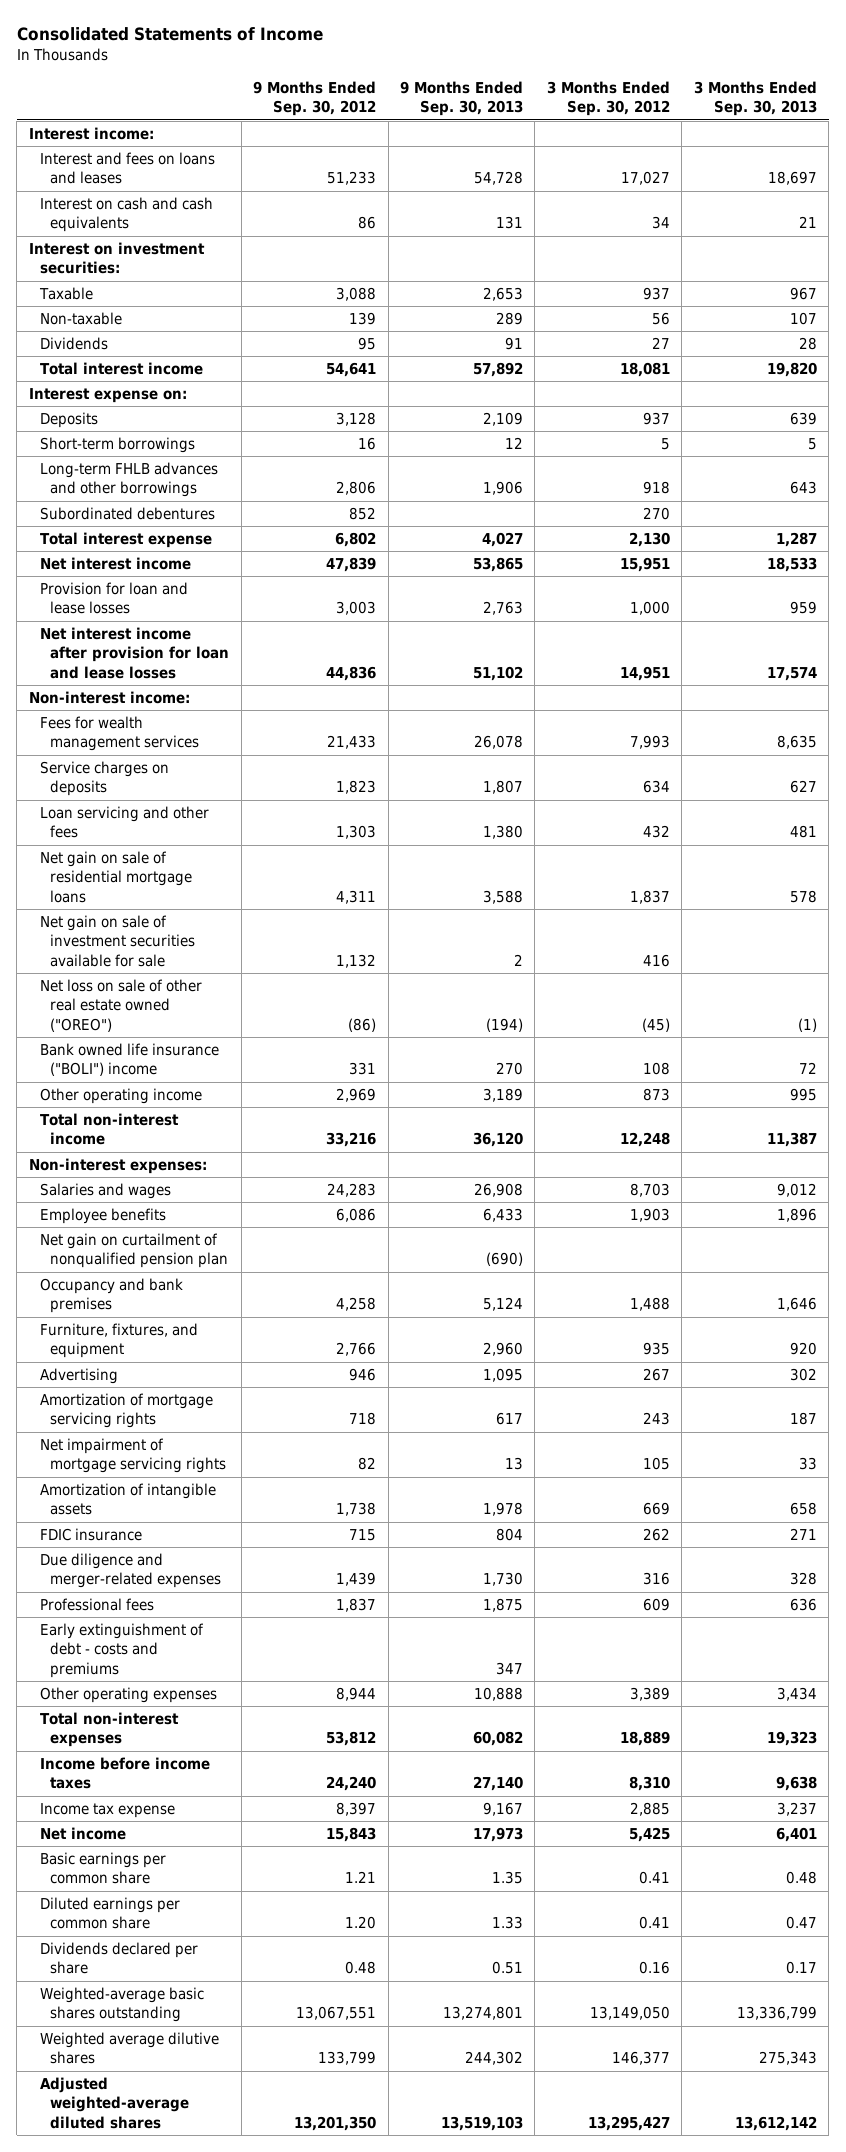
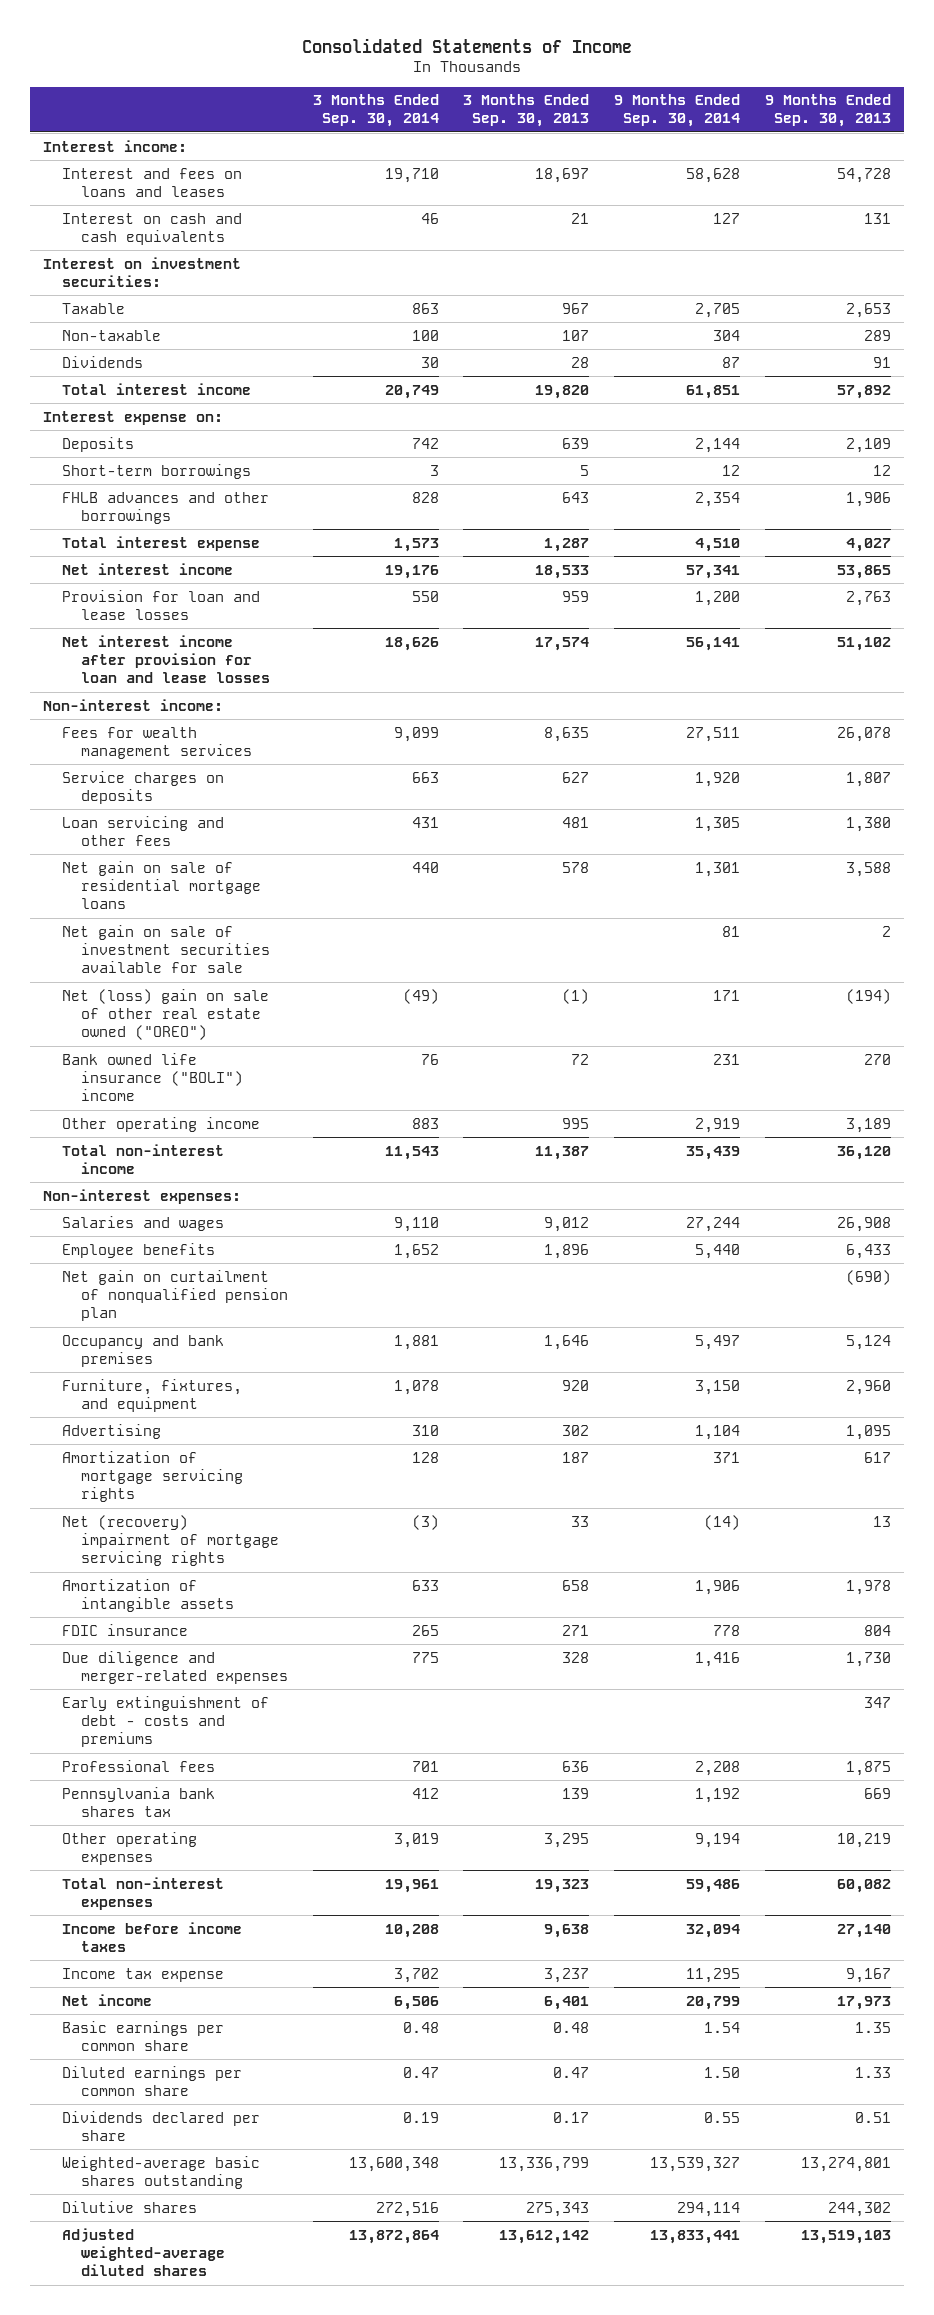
- | 9 Months Ended Sep. 30, 2012 | 9 Months Ended Sep. 30, 2013 | 3 Months Ended Sep. 30, 2012 | 3 Months Ended Sep. 30, 2013
+ | 3 Months Ended Sep. 30, 2014 | 3 Months Ended Sep. 30, 2013 | 9 Months Ended Sep. 30, 2014 | 9 Months Ended Sep. 30, 2013
- Long-term FHLB advances and other borrowings | 2,806 | 1,906 | 918 | 643
- Subordinated debentures | 852 | | 270 |
+ FHLB advances and other borrowings | 828 | 643 | 2,354 | 1,906
- Net loss on sale of other real estate owned ("OREO") | (86) | (194) | (45) | (1)
+ Net (loss) gain on sale of other real estate owned ("OREO") | (49) | (1) | 171 | (194)
- Net impairment of mortgage servicing rights | 82 | 13 | 105 | 33
+ Net (recovery) impairment of mortgage servicing rights | (3) | 33 | (14) | 13
- Other operating expenses | 8,944 | 10,888 | 3,389 | 3,434
moved down: Professional fees | 701 | 636 | 2,208 | 1,875
+ Pennsylvania bank shares tax | 412 | 139 | 1,192 | 669
+ Other operating expenses | 3,019 | 3,295 | 9,194 | 10,219
- Weighted average dilutive shares | 133,799 | 244,302 | 146,377 | 275,343
+ Dilutive shares | 272,516 | 275,343 | 294,114 | 244,302

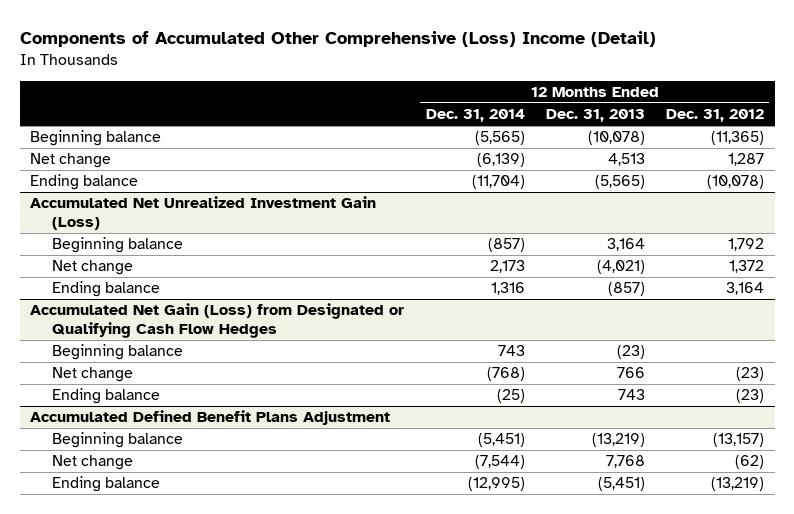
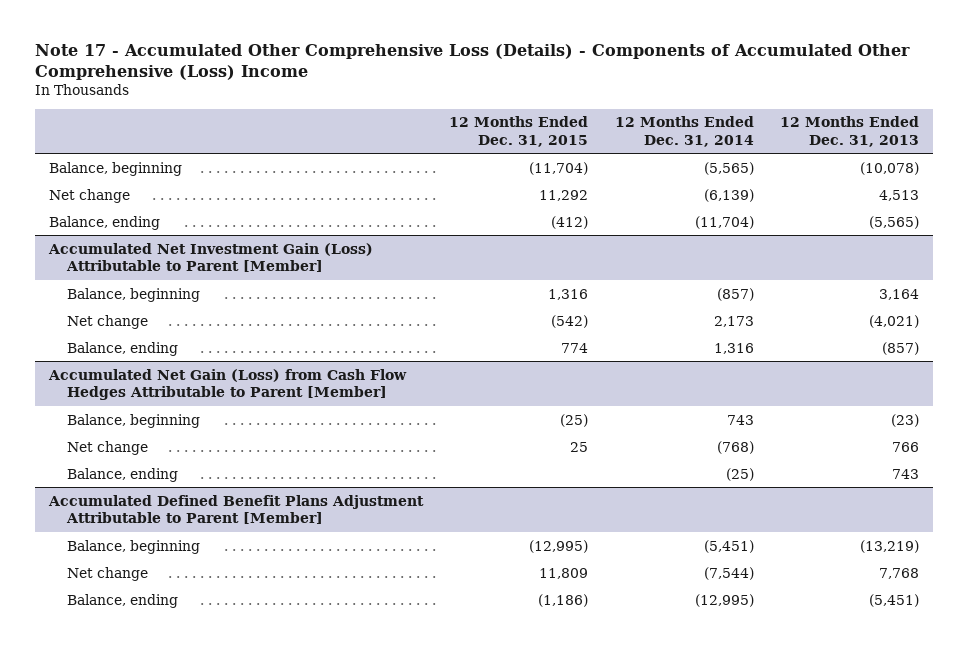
- Components of Accumulated Other Comprehensive (Loss) Income (Detail)
+ Note 17 - Accumulated Other Comprehensive Loss (Details) - Components of Accumulated Other Comprehensive (Loss) Income
- | 12 Months Ended Dec. 31, 2014 | 12 Months Ended Dec. 31, 2013 | 12 Months Ended Dec. 31, 2012
+ | 12 Months Ended Dec. 31, 2015 | 12 Months Ended Dec. 31, 2014 | 12 Months Ended Dec. 31, 2013
- Beginning balance | (5,565) | (10,078) | (11,365)
+ Balance, beginning | (11,704) | (5,565) | (10,078)
- Ending balance | (11,704) | (5,565) | (10,078)
- Accumulated Net Unrealized Investment Gain (Loss)
- Beginning balance | (857) | 3,164 | 1,792
+ Balance, ending | (412) | (11,704) | (5,565)
+ Accumulated Net Investment Gain (Loss) Attributable to Parent [Member]
+ Balance, beginning | 1,316 | (857) | 3,164
- Ending balance | 1,316 | (857) | 3,164
- Accumulated Net Gain (Loss) from Designated or Qualifying Cash Flow Hedges
- Beginning balance | 743 | (23) |
+ Balance, ending | 774 | 1,316 | (857)
+ Accumulated Net Gain (Loss) from Cash Flow Hedges Attributable to Parent [Member]
+ Balance, beginning | (25) | 743 | (23)
- Ending balance | (25) | 743 | (23)
- Accumulated Defined Benefit Plans Adjustment
- Beginning balance | (5,451) | (13,219) | (13,157)
+ Balance, ending | | (25) | 743
+ Accumulated Defined Benefit Plans Adjustment Attributable to Parent [Member]
+ Balance, beginning | (12,995) | (5,451) | (13,219)
- Ending balance | (12,995) | (5,451) | (13,219)
+ Balance, ending | (1,186) | (12,995) | (5,451)

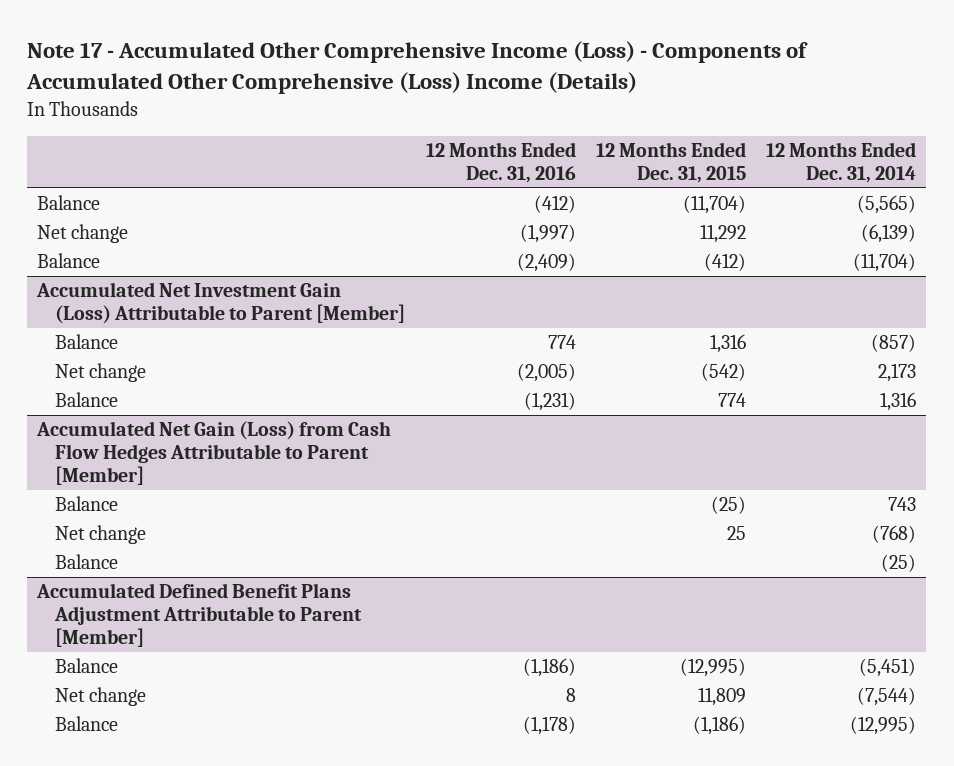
- Note 17 - Accumulated Other Comprehensive Loss (Details) - Components of Accumulated Other Comprehensive (Loss) Income
+ Note 17 - Accumulated Other Comprehensive Income (Loss) - Components of Accumulated Other Comprehensive (Loss) Income (Details)
- | 12 Months Ended Dec. 31, 2015 | 12 Months Ended Dec. 31, 2014 | 12 Months Ended Dec. 31, 2013
+ | 12 Months Ended Dec. 31, 2016 | 12 Months Ended Dec. 31, 2015 | 12 Months Ended Dec. 31, 2014
- Balance, beginning | (11,704) | (5,565) | (10,078)
+ Balance | (412) | (11,704) | (5,565)
- Balance, ending | (412) | (11,704) | (5,565)
+ Balance | (2,409) | (412) | (11,704)
@ Accumulated Net Investment Gain (Loss) Attributable to Parent [Member]
- Balance, beginning | 1,316 | (857) | 3,164
+ Balance | 774 | 1,316 | (857)
- Balance, ending | 774 | 1,316 | (857)
+ Balance | (1,231) | 774 | 1,316
@ Accumulated Net Gain (Loss) from Cash Flow Hedges Attributable to Parent [Member]
- Balance, beginning | (25) | 743 | (23)
+ Balance | | (25) | 743
- Balance, ending | | (25) | 743
+ Balance | | | (25)
@ Accumulated Defined Benefit Plans Adjustment Attributable to Parent [Member]
- Balance, beginning | (12,995) | (5,451) | (13,219)
+ Balance | (1,186) | (12,995) | (5,451)
- Balance, ending | (1,186) | (12,995) | (5,451)
+ Balance | (1,178) | (1,186) | (12,995)

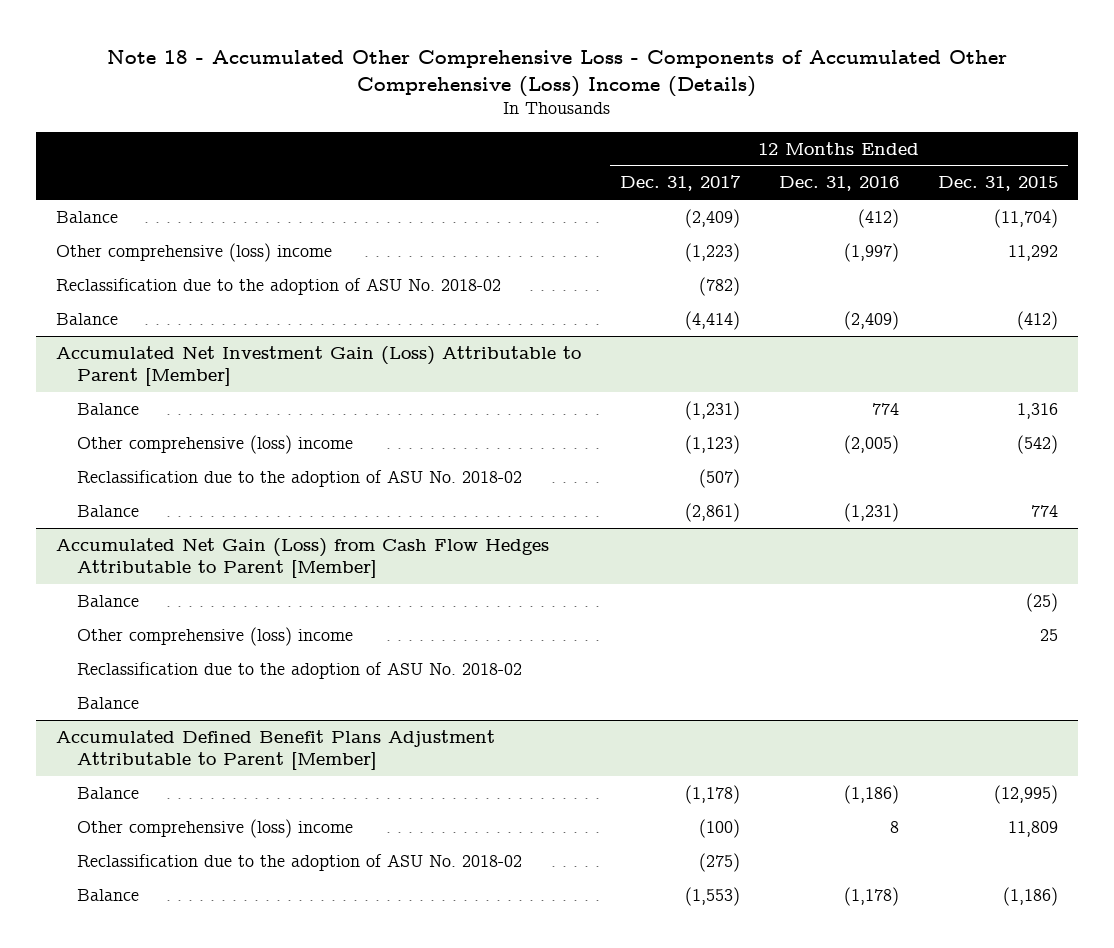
- Note 17 - Accumulated Other Comprehensive Income (Loss) - Components of Accumulated Other Comprehensive (Loss) Income (Details)
+ Note 18 - Accumulated Other Comprehensive Loss - Components of Accumulated Other Comprehensive (Loss) Income (Details)
- | 12 Months Ended Dec. 31, 2016 | 12 Months Ended Dec. 31, 2015 | 12 Months Ended Dec. 31, 2014
+ | 12 Months Ended Dec. 31, 2017 | 12 Months Ended Dec. 31, 2016 | 12 Months Ended Dec. 31, 2015
- Net change | (1,997) | 11,292 | (6,139)
+ Other comprehensive (loss) income | (1,223) | (1,997) | 11,292
+ Reclassification due to the adoption of ASU No. 2018-02 | (782) | |
@ Accumulated Net Investment Gain (Loss) Attributable to Parent [Member]
- Net change | (2,005) | (542) | 2,173
+ Other comprehensive (loss) income | (1,123) | (2,005) | (542)
+ Reclassification due to the adoption of ASU No. 2018-02 | (507) | |
@ Accumulated Net Gain (Loss) from Cash Flow Hedges Attributable to Parent [Member]
- Net change | | 25 | (768)
+ Other comprehensive (loss) income | | | 25
+ Reclassification due to the adoption of ASU No. 2018-02
@ Accumulated Defined Benefit Plans Adjustment Attributable to Parent [Member]
- Net change | 8 | 11,809 | (7,544)
+ Other comprehensive (loss) income | (100) | 8 | 11,809
+ Reclassification due to the adoption of ASU No. 2018-02 | (275) | |

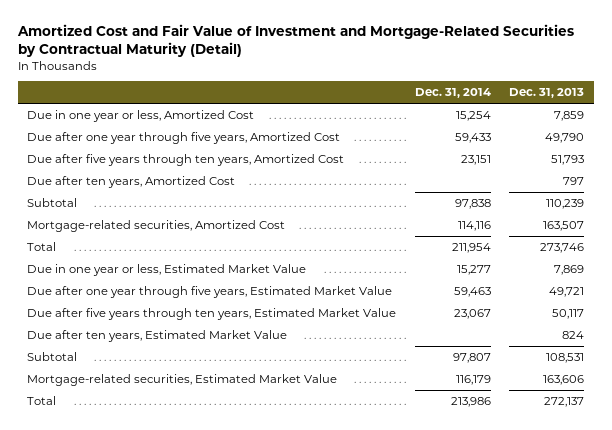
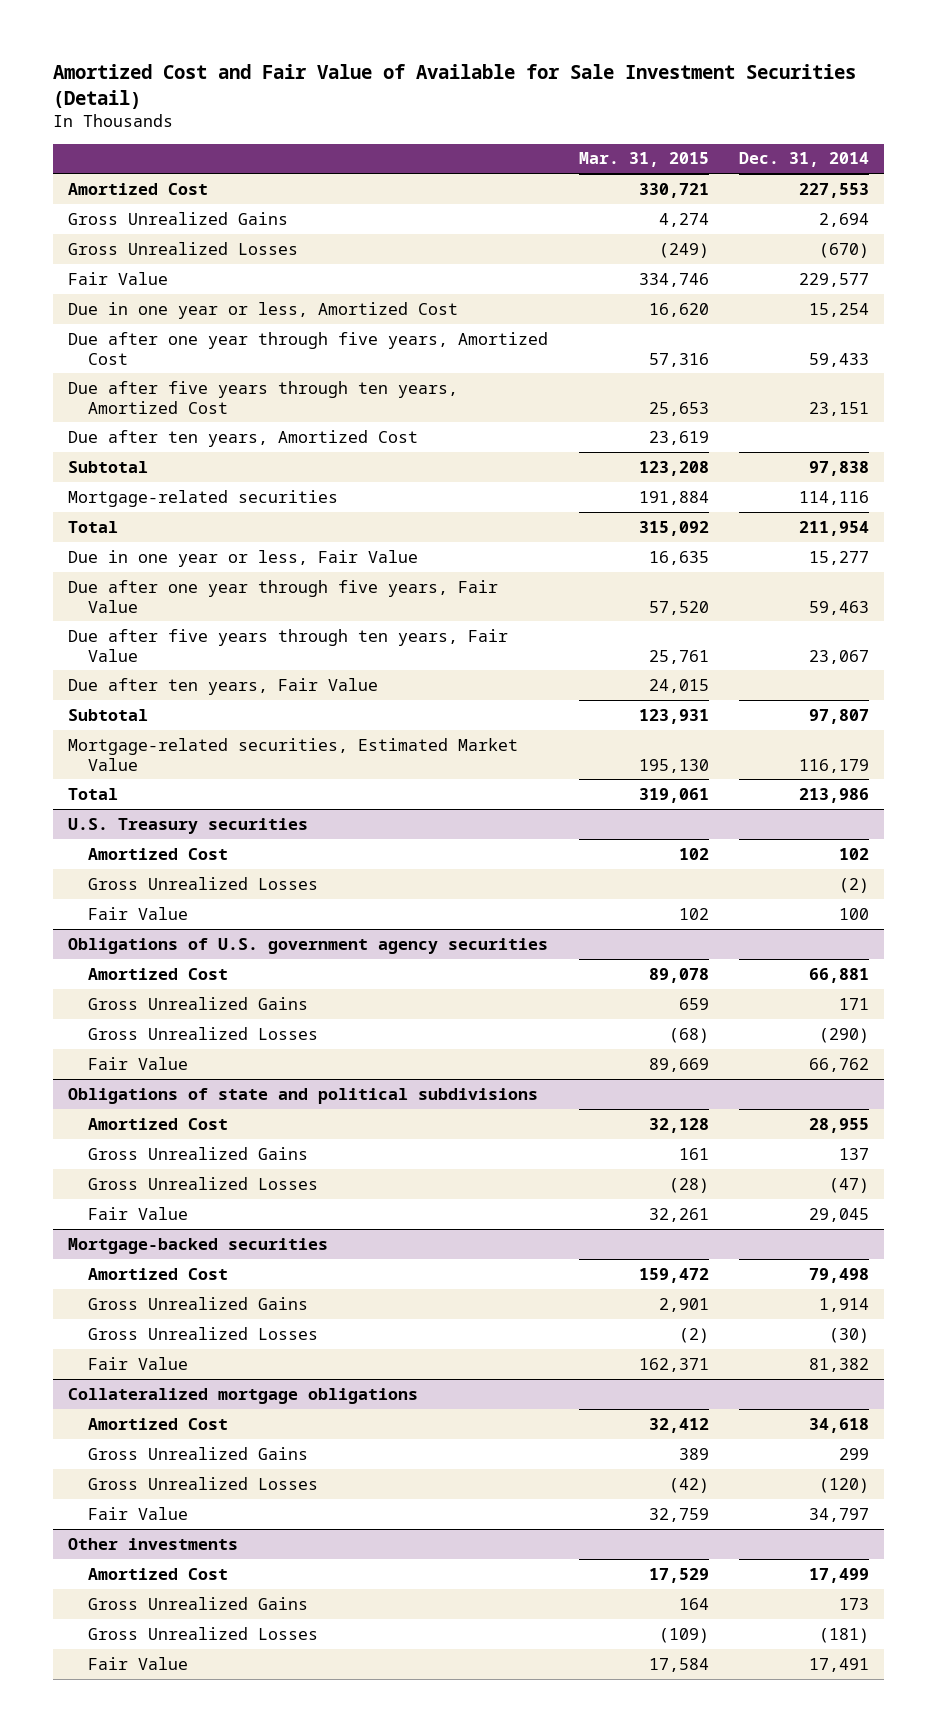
- Amortized Cost and Fair Value of Investment and Mortgage-Related Securities by Contractual Maturity (Detail)
+ Amortized Cost and Fair Value of Available for Sale Investment Securities (Detail)
- | Dec. 31, 2014 | Dec. 31, 2013
+ | Mar. 31, 2015 | Dec. 31, 2014
+ Amortized Cost | 330,721 | 227,553
+ Gross Unrealized Gains | 4,274 | 2,694
+ Gross Unrealized Losses | (249) | (670)
+ Fair Value | 334,746 | 229,577
- Mortgage-related securities, Amortized Cost | 114,116 | 163,507
+ Mortgage-related securities | 191,884 | 114,116
- Due in one year or less, Estimated Market Value | 15,277 | 7,869
- Due after one year through five years, Estimated Market Value | 59,463 | 49,721
- Due after five years through ten years, Estimated Market Value | 23,067 | 50,117
- Due after ten years, Estimated Market Value | | 824
+ Due in one year or less, Fair Value | 16,635 | 15,277
+ Due after one year through five years, Fair Value | 57,520 | 59,463
+ Due after five years through ten years, Fair Value | 25,761 | 23,067
+ Due after ten years, Fair Value | 24,015 |
+ U.S. Treasury securities
+ Amortized Cost | 102 | 102
+ Gross Unrealized Losses | | (2)
+ Fair Value | 102 | 100
+ Obligations of U.S. government agency securities
+ Amortized Cost | 89,078 | 66,881
+ Gross Unrealized Gains | 659 | 171
+ Gross Unrealized Losses | (68) | (290)
+ Fair Value | 89,669 | 66,762
+ Obligations of state and political subdivisions
+ Amortized Cost | 32,128 | 28,955
+ Gross Unrealized Gains | 161 | 137
+ Gross Unrealized Losses | (28) | (47)
+ Fair Value | 32,261 | 29,045
+ Mortgage-backed securities
+ Amortized Cost | 159,472 | 79,498
+ Gross Unrealized Gains | 2,901 | 1,914
+ Gross Unrealized Losses | (2) | (30)
+ Fair Value | 162,371 | 81,382
+ Collateralized mortgage obligations
+ Amortized Cost | 32,412 | 34,618
+ Gross Unrealized Gains | 389 | 299
+ Gross Unrealized Losses | (42) | (120)
+ Fair Value | 32,759 | 34,797
+ Other investments
+ Amortized Cost | 17,529 | 17,499
+ Gross Unrealized Gains | 164 | 173
+ Gross Unrealized Losses | (109) | (181)
+ Fair Value | 17,584 | 17,491

